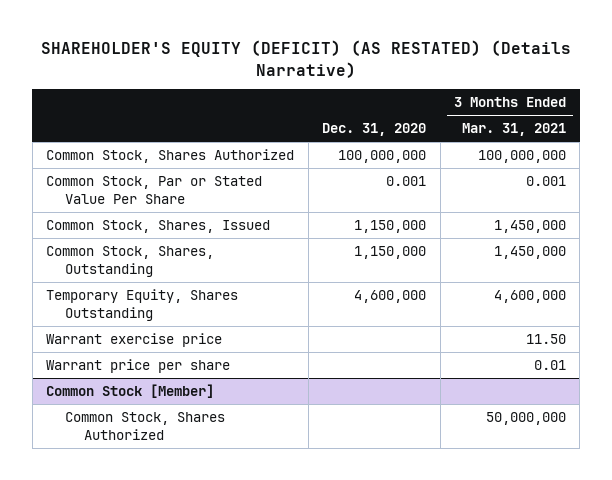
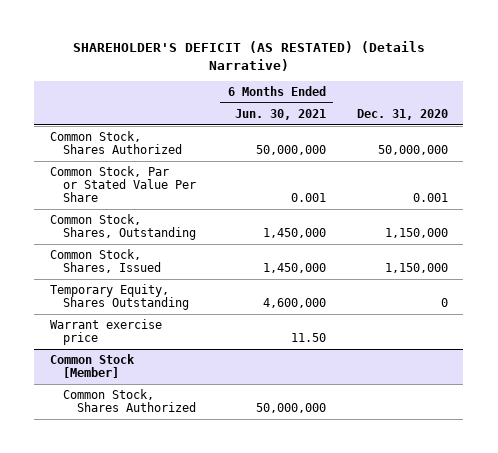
- SHAREHOLDER'S EQUITY (DEFICIT) (AS RESTATED) (Details Narrative)
+ SHAREHOLDER'S DEFICIT (AS RESTATED) (Details Narrative)
- | Dec. 31, 2020 | 3 Months Ended Mar. 31, 2021
+ | 6 Months Ended Jun. 30, 2021 | Dec. 31, 2020
- Common Stock, Shares Authorized | 100,000,000 | 100,000,000
+ Common Stock, Shares Authorized | 50,000,000 | 50,000,000
- Temporary Equity, Shares Outstanding | 4,600,000 | 4,600,000
moved down: Common Stock, Shares, Issued | 1,450,000 | 1,150,000
+ Temporary Equity, Shares Outstanding | 4,600,000 | 0
- Warrant price per share | | 0.01

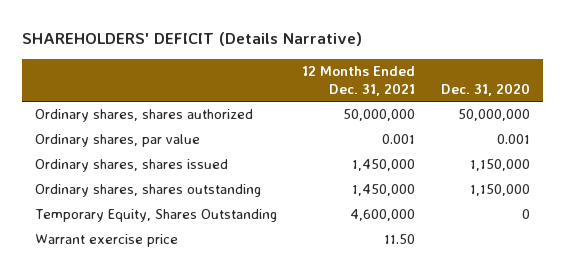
- SHAREHOLDER'S DEFICIT (AS RESTATED) (Details Narrative)
+ SHAREHOLDERS' DEFICIT (Details Narrative)
- | 6 Months Ended Jun. 30, 2021 | Dec. 31, 2020
+ | 12 Months Ended Dec. 31, 2021 | Dec. 31, 2020
- Common Stock, Shares Authorized | 50,000,000 | 50,000,000
- Common Stock, Par or Stated Value Per Share | 0.001 | 0.001
- Common Stock, Shares, Outstanding | 1,450,000 | 1,150,000
- Common Stock, Shares, Issued | 1,450,000 | 1,150,000
+ Ordinary shares, shares authorized | 50,000,000 | 50,000,000
+ Ordinary shares, par value | 0.001 | 0.001
+ Ordinary shares, shares issued | 1,450,000 | 1,150,000
+ Ordinary shares, shares outstanding | 1,450,000 | 1,150,000
- Common Stock [Member]
- Common Stock, Shares Authorized | 50,000,000 |

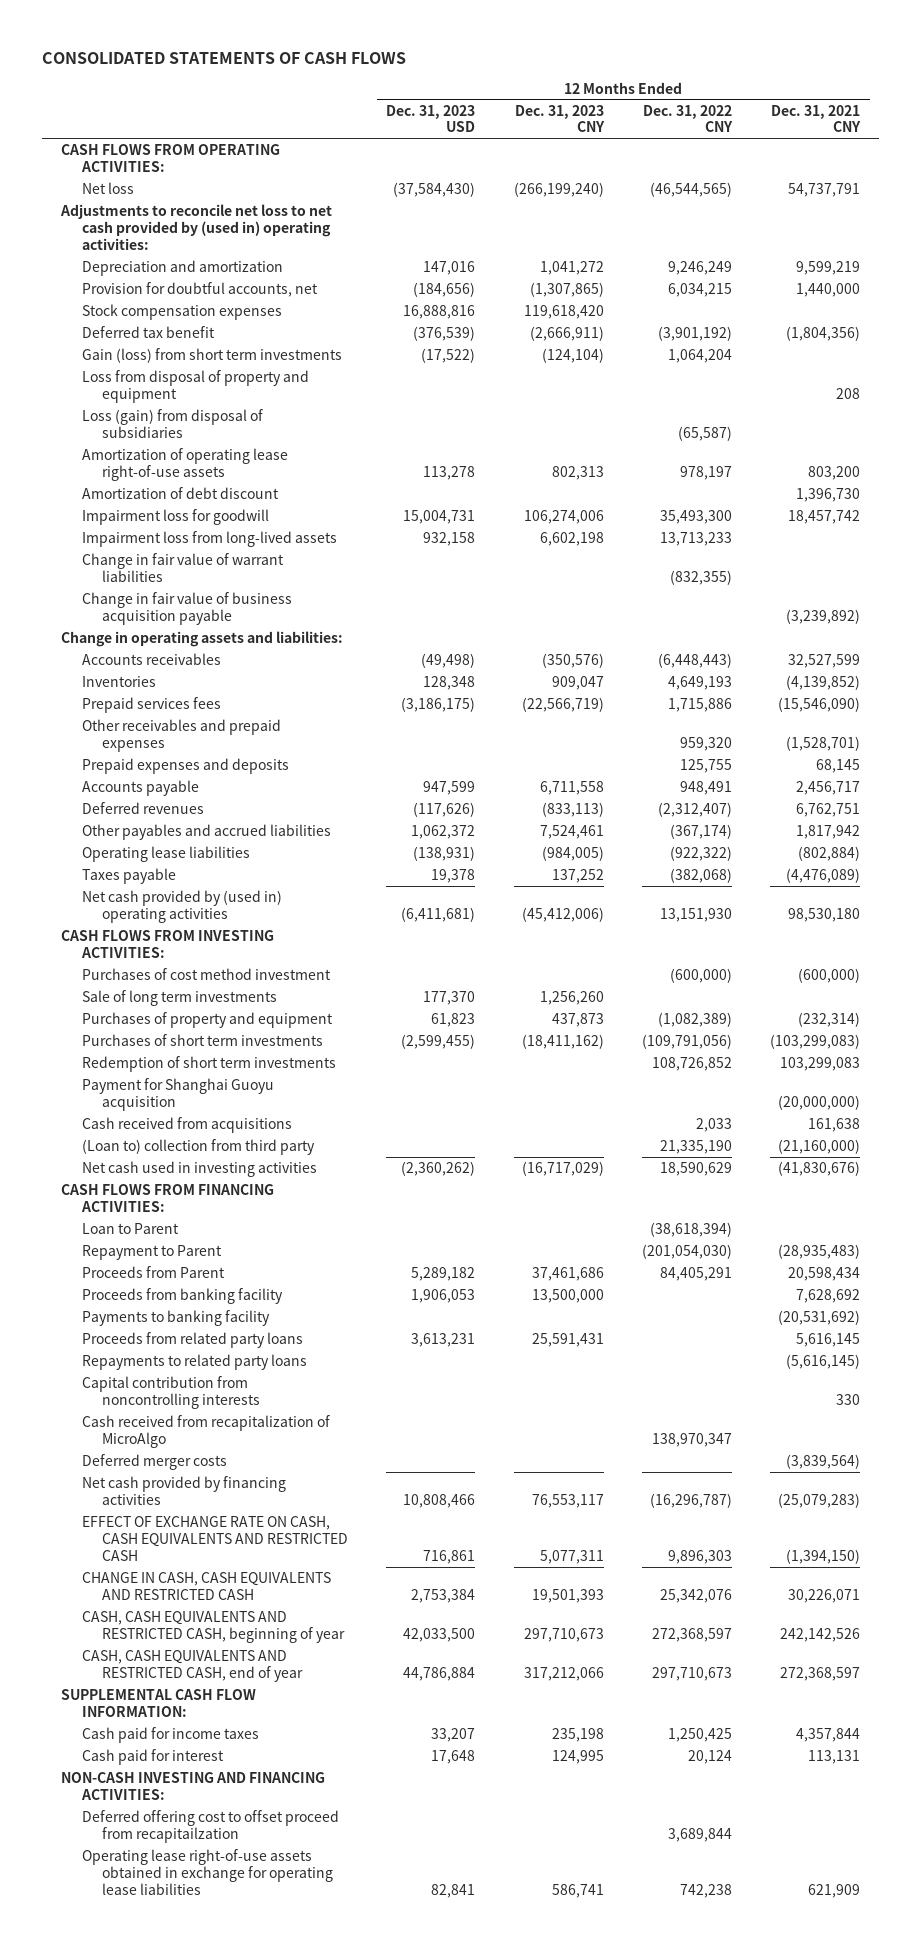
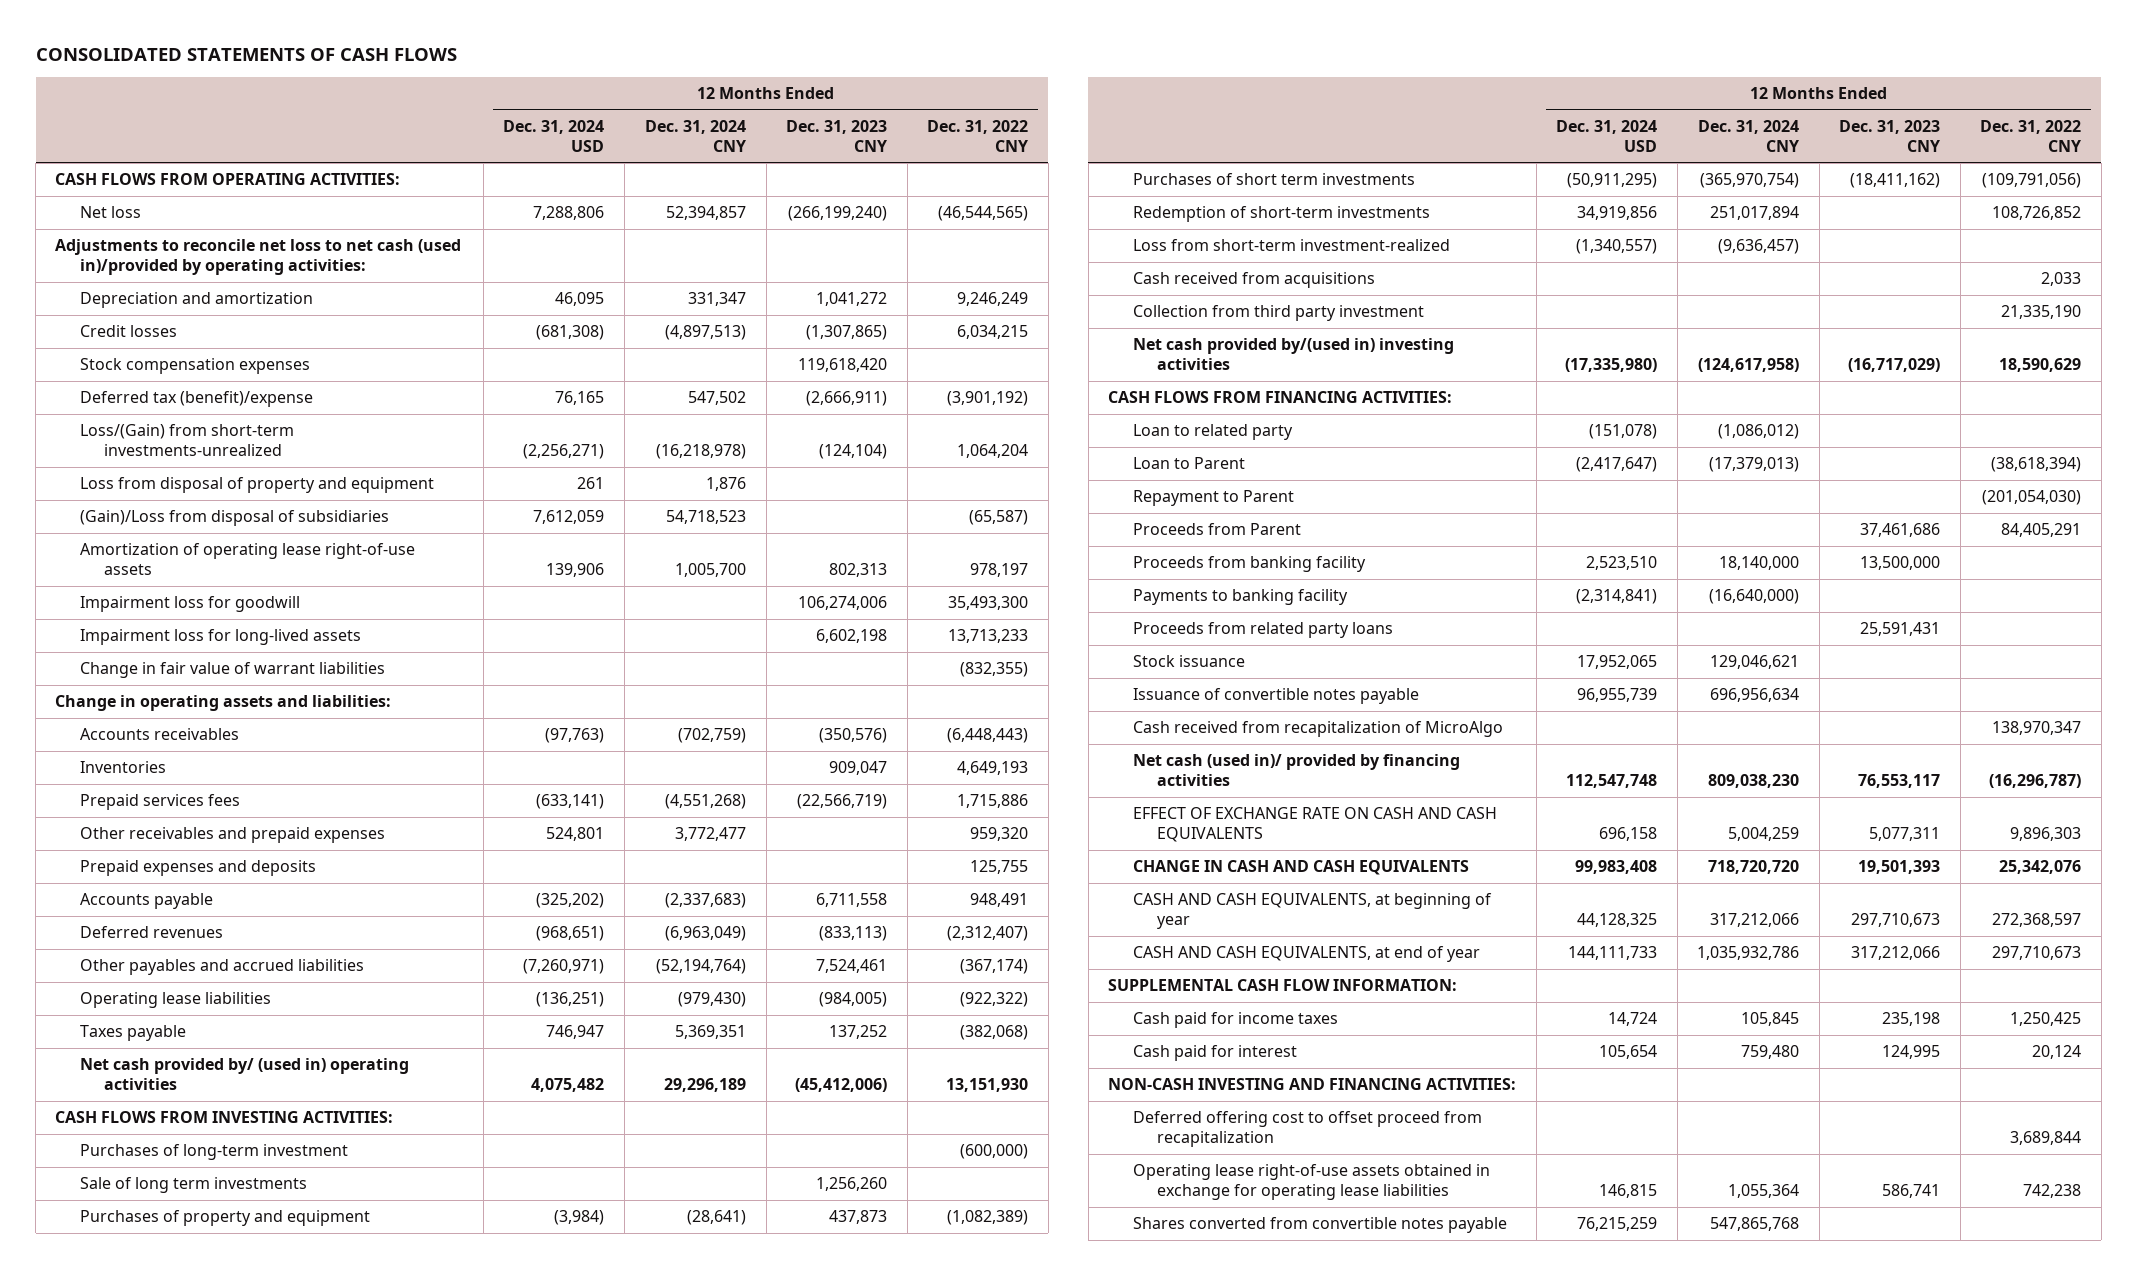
- | 12 Months Ended Dec. 31, 2023 USD | 12 Months Ended Dec. 31, 2023 CNY | 12 Months Ended Dec. 31, 2022 CNY | 12 Months Ended Dec. 31, 2021 CNY
+ | 12 Months Ended Dec. 31, 2024 USD | 12 Months Ended Dec. 31, 2024 CNY | 12 Months Ended Dec. 31, 2023 CNY | 12 Months Ended Dec. 31, 2022 CNY
- Adjustments to reconcile net loss to net cash provided by (used in) operating activities:
+ Adjustments to reconcile net loss to net cash (used in)/provided by operating activities:
- Provision for doubtful accounts, net | (184,656) | (1,307,865) | 6,034,215 | 1,440,000
+ Credit losses | (681,308) | (4,897,513) | (1,307,865) | 6,034,215
- Deferred tax benefit | (376,539) | (2,666,911) | (3,901,192) | (1,804,356)
- Gain (loss) from short term investments | (17,522) | (124,104) | 1,064,204 |
+ Deferred tax (benefit)/expense | 76,165 | 547,502 | (2,666,911) | (3,901,192)
+ Loss/(Gain) from short-term investments-unrealized | (2,256,271) | (16,218,978) | (124,104) | 1,064,204
- Loss (gain) from disposal of subsidiaries | | | (65,587) |
+ (Gain)/Loss from disposal of subsidiaries | 7,612,059 | 54,718,523 | | (65,587)
- Amortization of debt discount | | | | 1,396,730
- Impairment loss from long-lived assets | 932,158 | 6,602,198 | 13,713,233 |
+ Impairment loss for long-lived assets | | | 6,602,198 | 13,713,233
- Change in fair value of business acquisition payable | | | | (3,239,892)
- Net cash provided by (used in) operating activities | (6,411,681) | (45,412,006) | 13,151,930 | 98,530,180
+ Net cash provided by/ (used in) operating activities | 4,075,482 | 29,296,189 | (45,412,006) | 13,151,930
- Purchases of cost method investment | | | (600,000) | (600,000)
+ Purchases of long-term investment | | | | (600,000)
- Redemption of short term investments | | | 108,726,852 | 103,299,083
- Payment for Shanghai Guoyu acquisition | | | | (20,000,000)
+ Redemption of short-term investments | 34,919,856 | 251,017,894 | | 108,726,852
+ Loss from short-term investment-realized | (1,340,557) | (9,636,457) | |
- (Loan to) collection from third party | | | 21,335,190 | (21,160,000)
- Net cash used in investing activities | (2,360,262) | (16,717,029) | 18,590,629 | (41,830,676)
+ Collection from third party investment | | | | 21,335,190
+ Net cash provided by/(used in) investing activities | (17,335,980) | (124,617,958) | (16,717,029) | 18,590,629
+ Loan to related party | (151,078) | (1,086,012) | |
- Repayments to related party loans | | | | (5,616,145)
- Capital contribution from noncontrolling interests | | | | 330
+ Stock issuance | 17,952,065 | 129,046,621 | |
+ Issuance of convertible notes payable | 96,955,739 | 696,956,634 | |
- Deferred merger costs | | | | (3,839,564)
- Net cash provided by financing activities | 10,808,466 | 76,553,117 | (16,296,787) | (25,079,283)
- EFFECT OF EXCHANGE RATE ON CASH, CASH EQUIVALENTS AND RESTRICTED CASH | 716,861 | 5,077,311 | 9,896,303 | (1,394,150)
- CHANGE IN CASH, CASH EQUIVALENTS AND RESTRICTED CASH | 2,753,384 | 19,501,393 | 25,342,076 | 30,226,071
- CASH, CASH EQUIVALENTS AND RESTRICTED CASH, beginning of year | 42,033,500 | 297,710,673 | 272,368,597 | 242,142,526
- CASH, CASH EQUIVALENTS AND RESTRICTED CASH, end of year | 44,786,884 | 317,212,066 | 297,710,673 | 272,368,597
+ Net cash (used in)/ provided by financing activities | 112,547,748 | 809,038,230 | 76,553,117 | (16,296,787)
+ EFFECT OF EXCHANGE RATE ON CASH AND CASH EQUIVALENTS | 696,158 | 5,004,259 | 5,077,311 | 9,896,303
+ CHANGE IN CASH AND CASH EQUIVALENTS | 99,983,408 | 718,720,720 | 19,501,393 | 25,342,076
+ CASH AND CASH EQUIVALENTS, at beginning of year | 44,128,325 | 317,212,066 | 297,710,673 | 272,368,597
+ CASH AND CASH EQUIVALENTS, at end of year | 144,111,733 | 1,035,932,786 | 317,212,066 | 297,710,673
- Deferred offering cost to offset proceed from recapitailzation | | | 3,689,844 |
+ Deferred offering cost to offset proceed from recapitalization | | | | 3,689,844
+ Shares converted from convertible notes payable | 76,215,259 | 547,865,768 | |

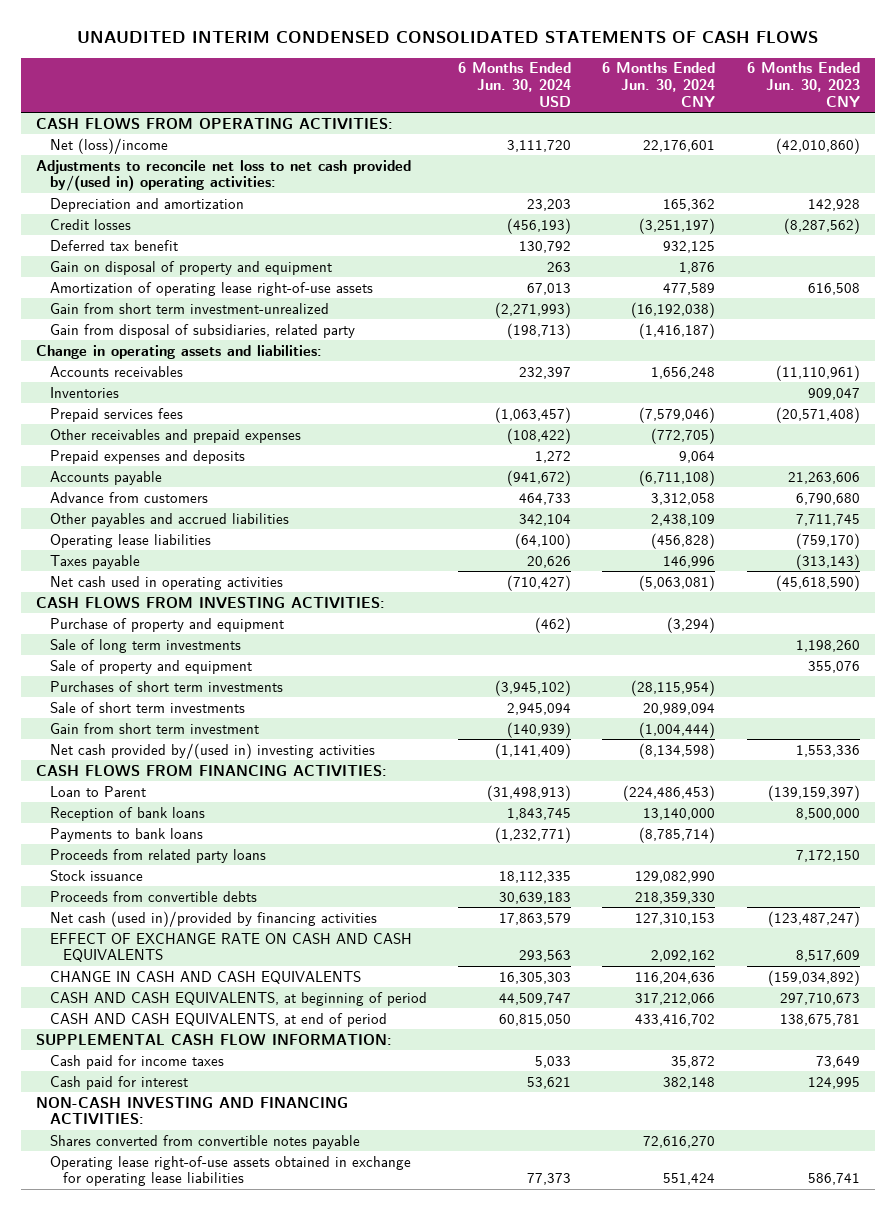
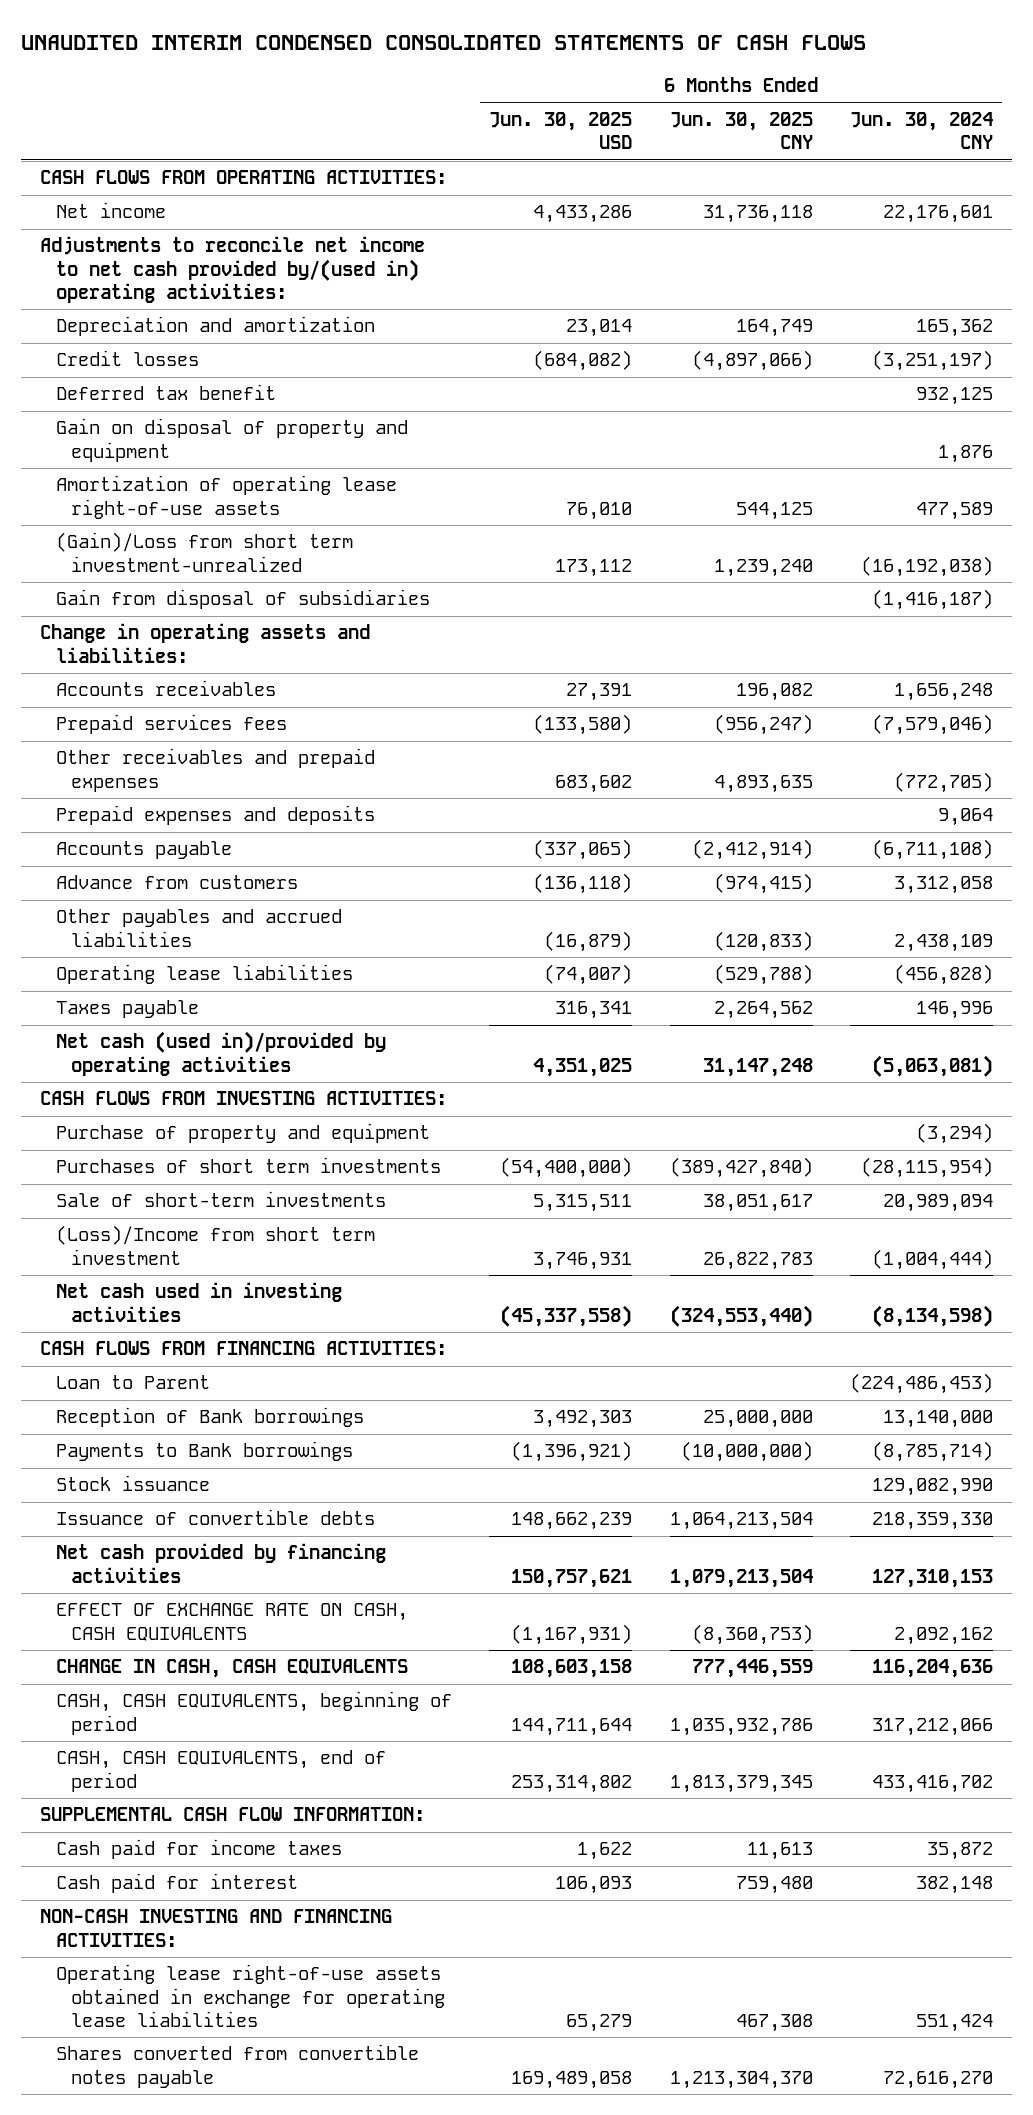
- | 6 Months Ended Jun. 30, 2024 USD | 6 Months Ended Jun. 30, 2024 CNY | 6 Months Ended Jun. 30, 2023 CNY
+ | 6 Months Ended Jun. 30, 2025 USD | 6 Months Ended Jun. 30, 2025 CNY | 6 Months Ended Jun. 30, 2024 CNY
- Net (loss)/income | 3,111,720 | 22,176,601 | (42,010,860)
- Adjustments to reconcile net loss to net cash provided by/(used in) operating activities:
+ Net income | 4,433,286 | 31,736,118 | 22,176,601
+ Adjustments to reconcile net income to net cash provided by/(used in) operating activities:
- Gain from short term investment-unrealized | (2,271,993) | (16,192,038) |
- Gain from disposal of subsidiaries, related party | (198,713) | (1,416,187) |
+ (Gain)/Loss from short term investment-unrealized | 173,112 | 1,239,240 | (16,192,038)
+ Gain from disposal of subsidiaries | | | (1,416,187)
- Inventories | | | 909,047
- Net cash used in operating activities | (710,427) | (5,063,081) | (45,618,590)
+ Net cash (used in)/provided by operating activities | 4,351,025 | 31,147,248 | (5,063,081)
- Sale of long term investments | | | 1,198,260
- Sale of property and equipment | | | 355,076
- Sale of short term investments | 2,945,094 | 20,989,094 |
- Gain from short term investment | (140,939) | (1,004,444) |
- Net cash provided by/(used in) investing activities | (1,141,409) | (8,134,598) | 1,553,336
+ Sale of short-term investments | 5,315,511 | 38,051,617 | 20,989,094
+ (Loss)/Income from short term investment | 3,746,931 | 26,822,783 | (1,004,444)
+ Net cash used in investing activities | (45,337,558) | (324,553,440) | (8,134,598)
- Reception of bank loans | 1,843,745 | 13,140,000 | 8,500,000
- Payments to bank loans | (1,232,771) | (8,785,714) |
- Proceeds from related party loans | | | 7,172,150
+ Reception of Bank borrowings | 3,492,303 | 25,000,000 | 13,140,000
+ Payments to Bank borrowings | (1,396,921) | (10,000,000) | (8,785,714)
- Proceeds from convertible debts | 30,639,183 | 218,359,330 |
- Net cash (used in)/provided by financing activities | 17,863,579 | 127,310,153 | (123,487,247)
- EFFECT OF EXCHANGE RATE ON CASH AND CASH EQUIVALENTS | 293,563 | 2,092,162 | 8,517,609
- CHANGE IN CASH AND CASH EQUIVALENTS | 16,305,303 | 116,204,636 | (159,034,892)
- CASH AND CASH EQUIVALENTS, at beginning of period | 44,509,747 | 317,212,066 | 297,710,673
- CASH AND CASH EQUIVALENTS, at end of period | 60,815,050 | 433,416,702 | 138,675,781
+ Issuance of convertible debts | 148,662,239 | 1,064,213,504 | 218,359,330
+ Net cash provided by financing activities | 150,757,621 | 1,079,213,504 | 127,310,153
+ EFFECT OF EXCHANGE RATE ON CASH, CASH EQUIVALENTS | (1,167,931) | (8,360,753) | 2,092,162
+ CHANGE IN CASH, CASH EQUIVALENTS | 108,603,158 | 777,446,559 | 116,204,636
+ CASH, CASH EQUIVALENTS, beginning of period | 144,711,644 | 1,035,932,786 | 317,212,066
+ CASH, CASH EQUIVALENTS, end of period | 253,314,802 | 1,813,379,345 | 433,416,702
moved down: Shares converted from convertible notes payable | 169,489,058 | 1,213,304,370 | 72,616,270

